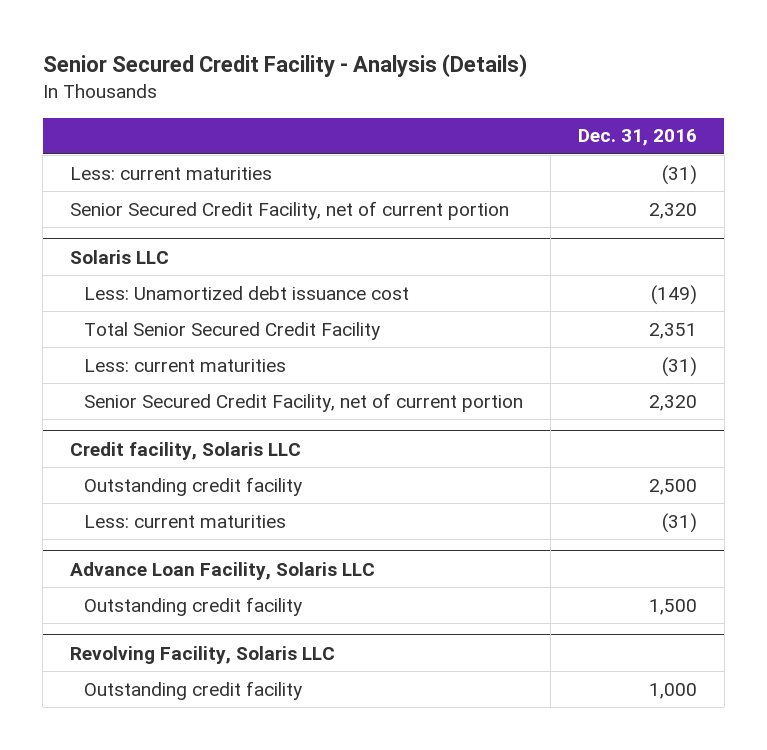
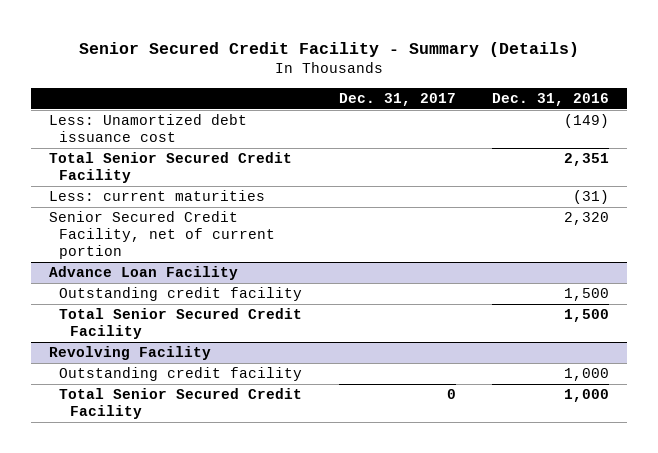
- Senior Secured Credit Facility - Analysis (Details)
+ Senior Secured Credit Facility - Summary (Details)
- | Dec. 31, 2016
+ | Dec. 31, 2017 | Dec. 31, 2016
- Less: current maturities | (31)
- Senior Secured Credit Facility, net of current portion | 2,320
- Solaris LLC
- Credit facility, Solaris LLC
- Outstanding credit facility | 2,500
- Less: current maturities | (31)
- Advance Loan Facility, Solaris LLC
+ Advance Loan Facility
- Revolving Facility, Solaris LLC
+ Total Senior Secured Credit Facility | | 1,500
+ Revolving Facility
+ Total Senior Secured Credit Facility | 0 | 1,000

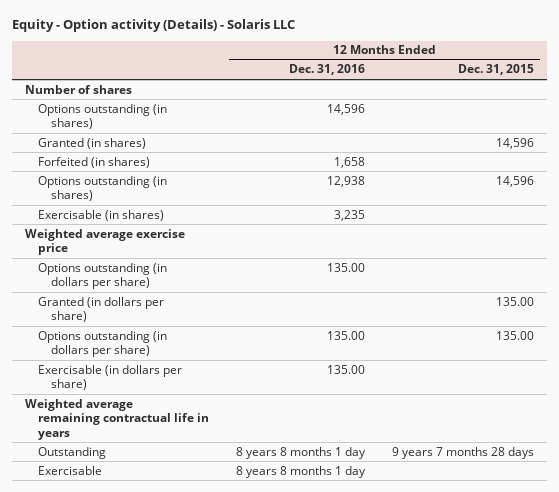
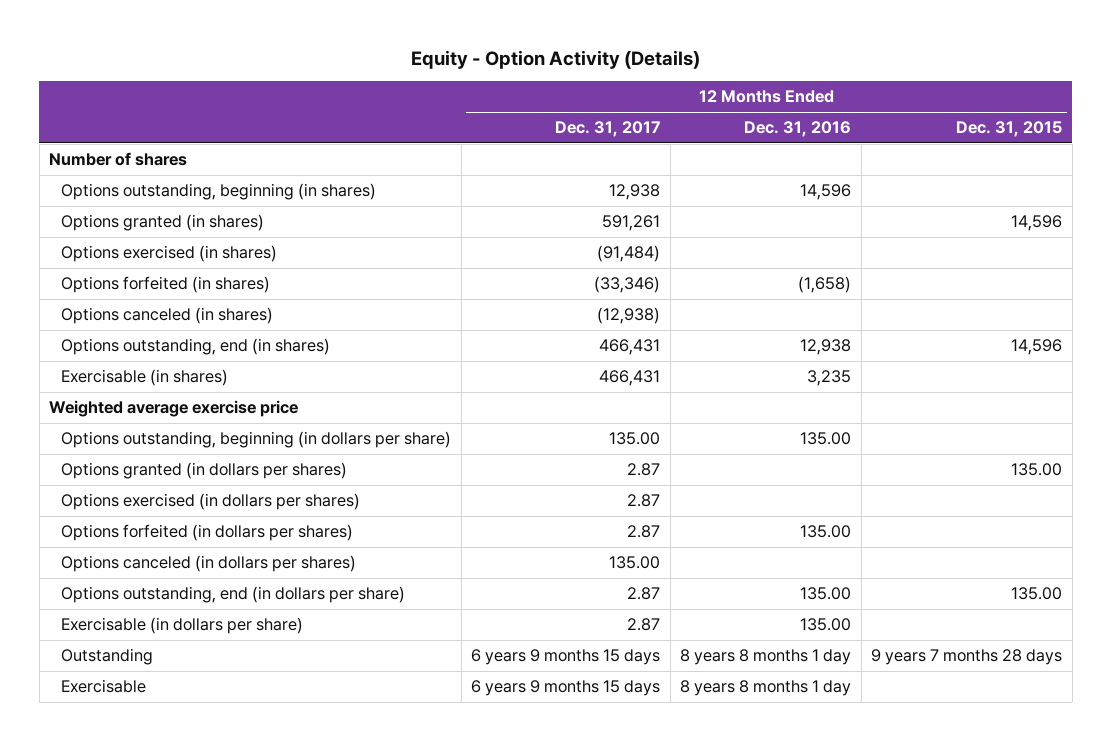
- Equity - Option activity (Details) - Solaris LLC
+ Equity - Option Activity (Details)
- | 12 Months Ended Dec. 31, 2016 | 12 Months Ended Dec. 31, 2015
+ | 12 Months Ended Dec. 31, 2017 | 12 Months Ended Dec. 31, 2016 | 12 Months Ended Dec. 31, 2015
- Options outstanding (in shares) | 14,596 |
- Granted (in shares) | | 14,596
- Forfeited (in shares) | 1,658 |
- Options outstanding (in shares) | 12,938 | 14,596
+ Options outstanding, beginning (in shares) | 12,938 | 14,596 |
+ Options granted (in shares) | 591,261 | | 14,596
+ Options exercised (in shares) | (91,484) | |
+ Options forfeited (in shares) | (33,346) | (1,658) |
+ Options canceled (in shares) | (12,938) | |
+ Options outstanding, end (in shares) | 466,431 | 12,938 | 14,596
- Options outstanding (in dollars per share) | 135.00 |
- Granted (in dollars per share) | | 135.00
- Options outstanding (in dollars per share) | 135.00 | 135.00
+ Options outstanding, beginning (in dollars per share) | 135.00 | 135.00 |
+ Options granted (in dollars per shares) | 2.87 | | 135.00
+ Options exercised (in dollars per shares) | 2.87 | |
+ Options forfeited (in dollars per shares) | 2.87 | 135.00 |
+ Options canceled (in dollars per shares) | 135.00 | |
+ Options outstanding, end (in dollars per share) | 2.87 | 135.00 | 135.00
- Weighted average remaining contractual life in years

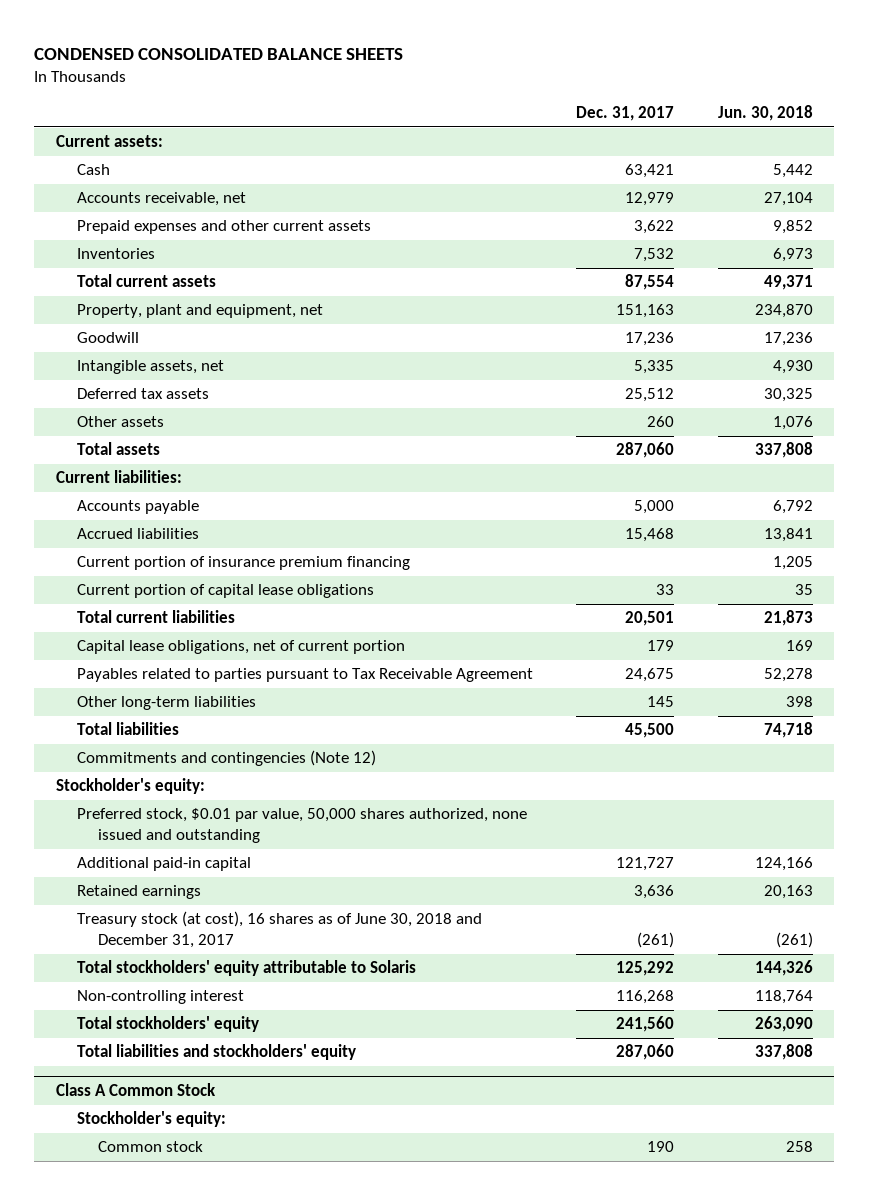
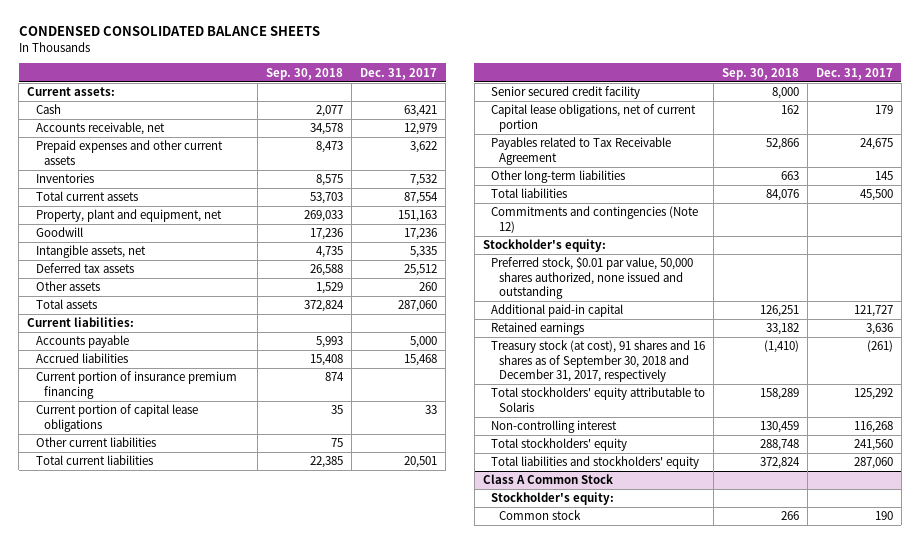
- | Dec. 31, 2017 | Jun. 30, 2018
+ | Sep. 30, 2018 | Dec. 31, 2017
+ Other current liabilities | 75 |
+ Senior secured credit facility | 8,000 |
- Payables related to parties pursuant to Tax Receivable Agreement | 24,675 | 52,278
+ Payables related to Tax Receivable Agreement | 52,866 | 24,675
- Treasury stock (at cost), 16 shares as of June 30, 2018 and December 31, 2017 | (261) | (261)
+ Treasury stock (at cost), 91 shares and 16 shares as of September 30, 2018 and December 31, 2017, respectively | (1,410) | (261)

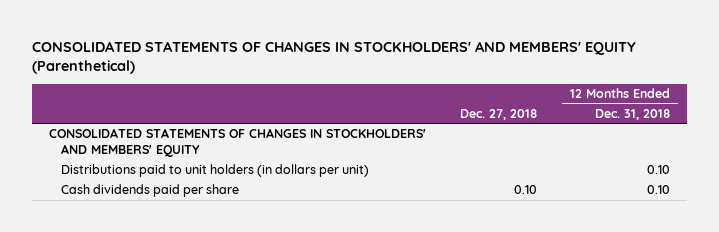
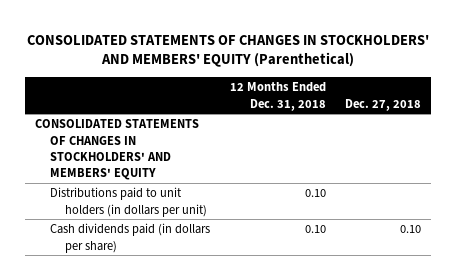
- | Dec. 27, 2018 | 12 Months Ended Dec. 31, 2018
+ | 12 Months Ended Dec. 31, 2018 | Dec. 27, 2018
- Cash dividends paid per share | 0.10 | 0.10
+ Cash dividends paid (in dollars per share) | 0.10 | 0.10

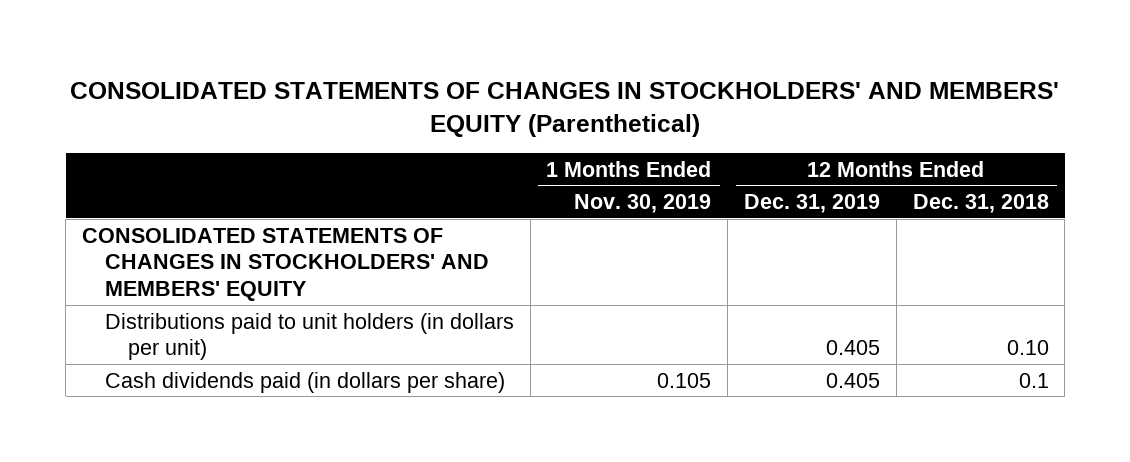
- | 12 Months Ended Dec. 31, 2018 | Dec. 27, 2018
+ | 1 Months Ended Nov. 30, 2019 | 12 Months Ended Dec. 31, 2019 | 12 Months Ended Dec. 31, 2018
- Cash dividends paid (in dollars per share) | 0.10 | 0.10
+ Cash dividends paid (in dollars per share) | 0.105 | 0.405 | 0.1

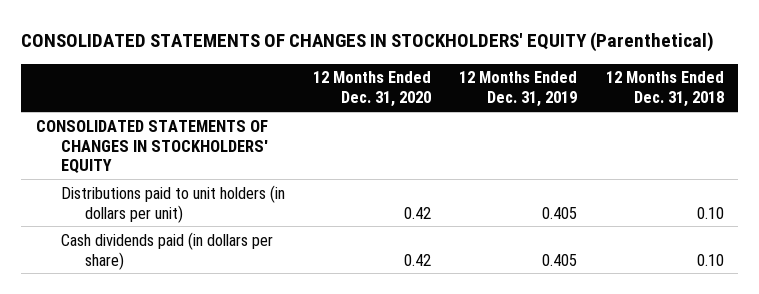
- CONSOLIDATED STATEMENTS OF CHANGES IN STOCKHOLDERS' AND MEMBERS' EQUITY (Parenthetical)
+ CONSOLIDATED STATEMENTS OF CHANGES IN STOCKHOLDERS' EQUITY (Parenthetical)
- | 1 Months Ended Nov. 30, 2019 | 12 Months Ended Dec. 31, 2019 | 12 Months Ended Dec. 31, 2018
+ | 12 Months Ended Dec. 31, 2020 | 12 Months Ended Dec. 31, 2019 | 12 Months Ended Dec. 31, 2018
- CONSOLIDATED STATEMENTS OF CHANGES IN STOCKHOLDERS' AND MEMBERS' EQUITY
+ CONSOLIDATED STATEMENTS OF CHANGES IN STOCKHOLDERS' EQUITY
- Cash dividends paid (in dollars per share) | 0.105 | 0.405 | 0.1
+ Cash dividends paid (in dollars per share) | 0.42 | 0.405 | 0.10

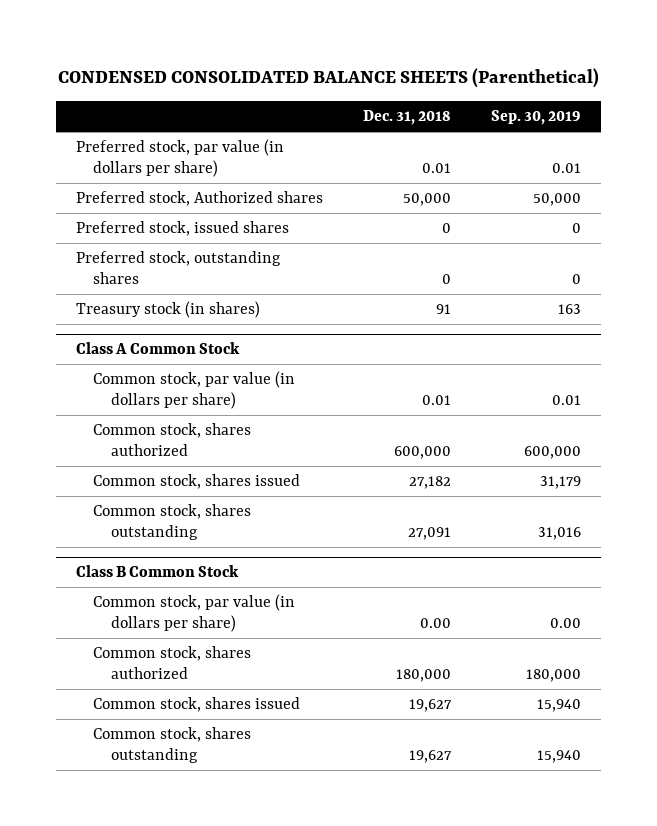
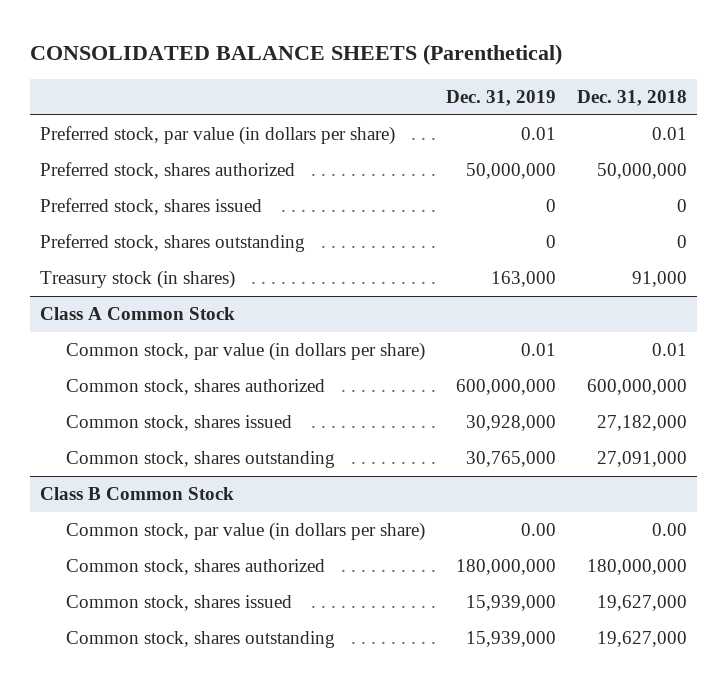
- CONDENSED CONSOLIDATED BALANCE SHEETS (Parenthetical)
+ CONSOLIDATED BALANCE SHEETS (Parenthetical)
- | Dec. 31, 2018 | Sep. 30, 2019
+ | Dec. 31, 2019 | Dec. 31, 2018
- Preferred stock, Authorized shares | 50,000 | 50,000
- Preferred stock, issued shares | 0 | 0
- Preferred stock, outstanding shares | 0 | 0
- Treasury stock (in shares) | 91 | 163
+ Preferred stock, shares authorized | 50,000,000 | 50,000,000
+ Preferred stock, shares issued | 0 | 0
+ Preferred stock, shares outstanding | 0 | 0
+ Treasury stock (in shares) | 163,000 | 91,000
@ Class A Common Stock
- Common stock, shares authorized | 600,000 | 600,000
- Common stock, shares issued | 27,182 | 31,179
- Common stock, shares outstanding | 27,091 | 31,016
+ Common stock, shares authorized | 600,000,000 | 600,000,000
+ Common stock, shares issued | 30,928,000 | 27,182,000
+ Common stock, shares outstanding | 30,765,000 | 27,091,000
@ Class B Common Stock
- Common stock, shares authorized | 180,000 | 180,000
- Common stock, shares issued | 19,627 | 15,940
- Common stock, shares outstanding | 19,627 | 15,940
+ Common stock, shares authorized | 180,000,000 | 180,000,000
+ Common stock, shares issued | 15,939,000 | 19,627,000
+ Common stock, shares outstanding | 15,939,000 | 19,627,000

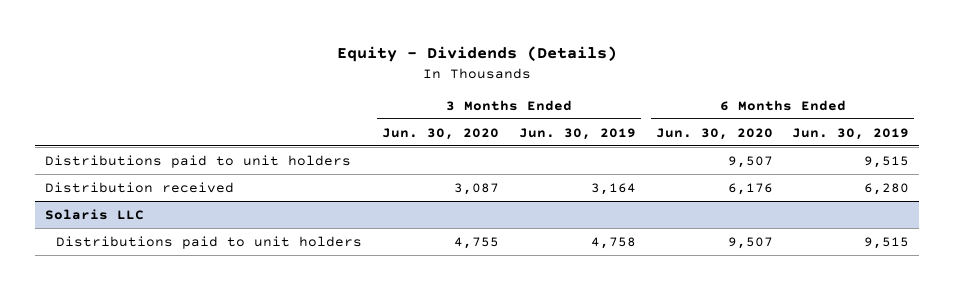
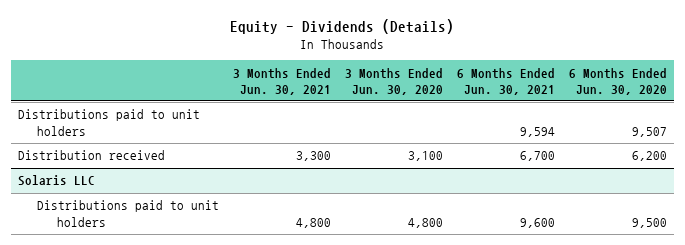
- | 3 Months Ended Jun. 30, 2020 | 3 Months Ended Jun. 30, 2019 | 6 Months Ended Jun. 30, 2020 | 6 Months Ended Jun. 30, 2019
+ | 3 Months Ended Jun. 30, 2021 | 3 Months Ended Jun. 30, 2020 | 6 Months Ended Jun. 30, 2021 | 6 Months Ended Jun. 30, 2020
- Distribution received | 3,087 | 3,164 | 6,176 | 6,280
+ Distribution received | 3,300 | 3,100 | 6,700 | 6,200
@ Solaris LLC
- Distributions paid to unit holders | 4,755 | 4,758 | 9,507 | 9,515
+ Distributions paid to unit holders | 4,800 | 4,800 | 9,600 | 9,500

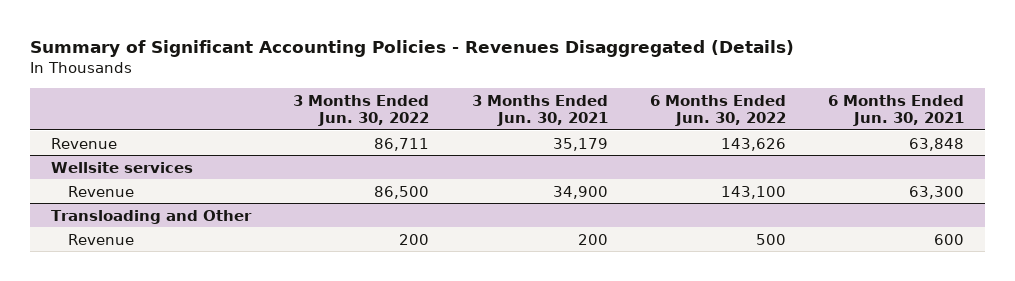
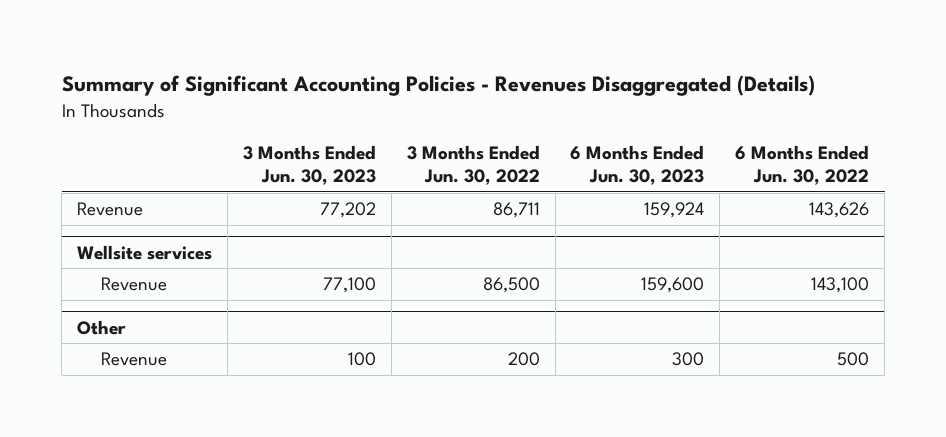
- | 3 Months Ended Jun. 30, 2022 | 3 Months Ended Jun. 30, 2021 | 6 Months Ended Jun. 30, 2022 | 6 Months Ended Jun. 30, 2021
+ | 3 Months Ended Jun. 30, 2023 | 3 Months Ended Jun. 30, 2022 | 6 Months Ended Jun. 30, 2023 | 6 Months Ended Jun. 30, 2022
- Transloading and Other
+ Other

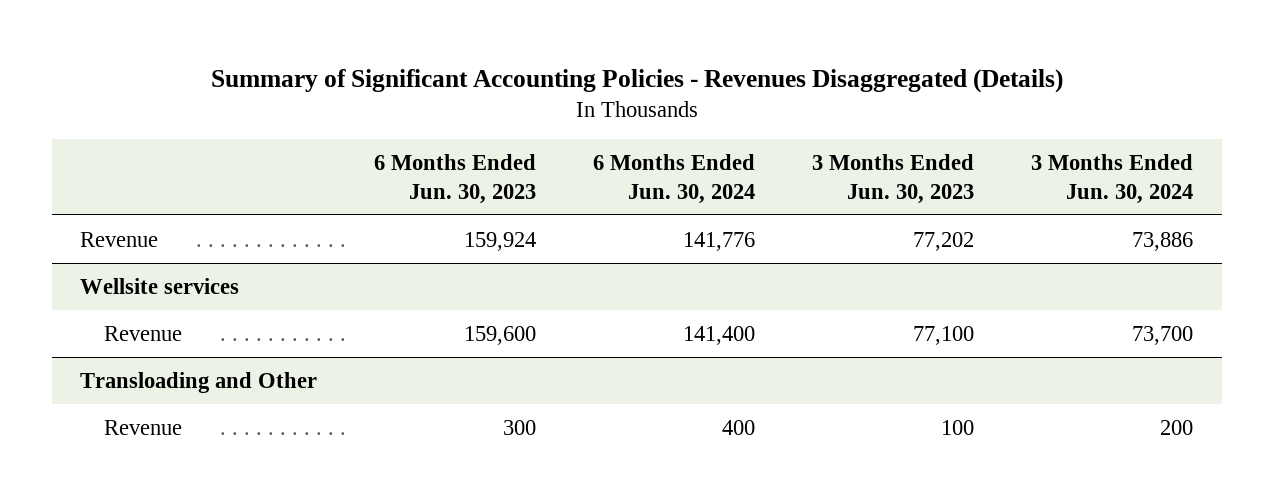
- | 3 Months Ended Jun. 30, 2023 | 3 Months Ended Jun. 30, 2022 | 6 Months Ended Jun. 30, 2023 | 6 Months Ended Jun. 30, 2022
+ | 6 Months Ended Jun. 30, 2023 | 6 Months Ended Jun. 30, 2024 | 3 Months Ended Jun. 30, 2023 | 3 Months Ended Jun. 30, 2024
- Other
+ Transloading and Other

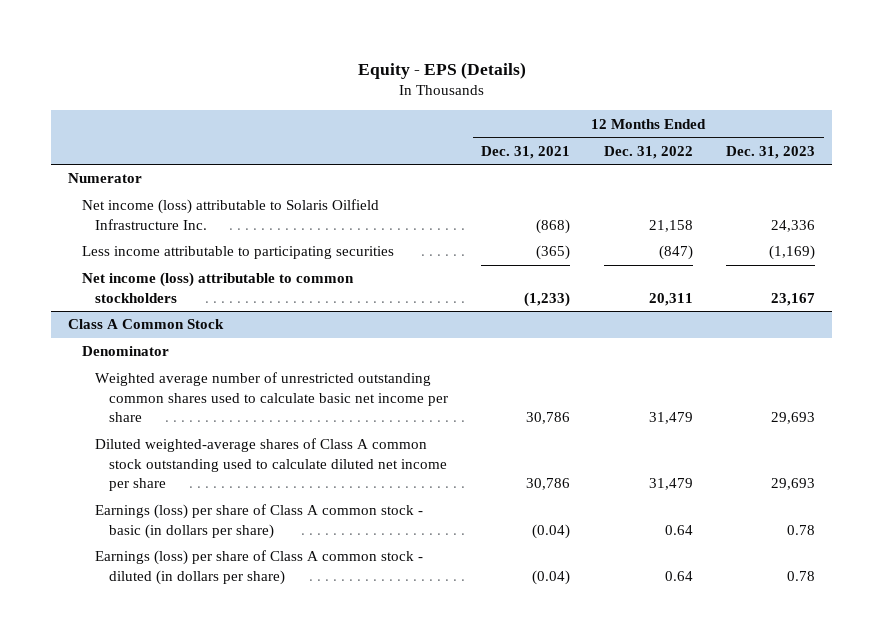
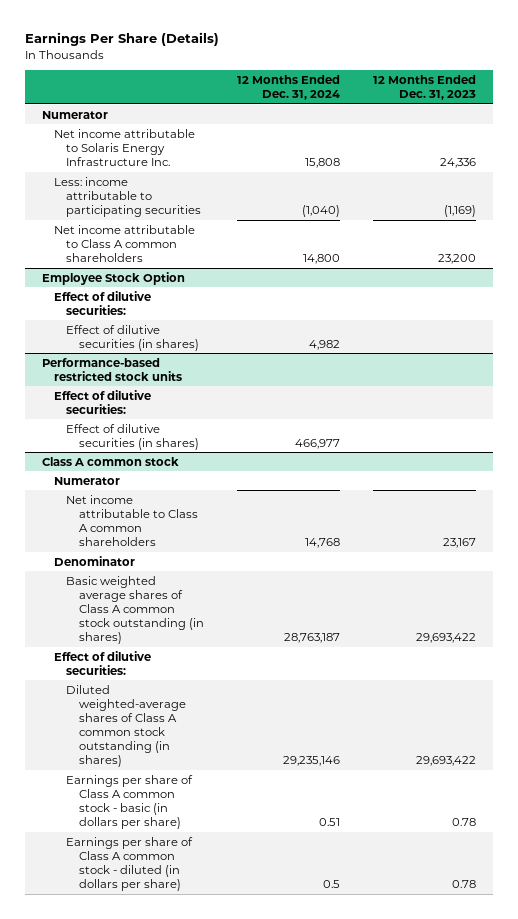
- Equity - EPS (Details)
+ Earnings Per Share (Details)
- | 12 Months Ended Dec. 31, 2021 | 12 Months Ended Dec. 31, 2022 | 12 Months Ended Dec. 31, 2023
+ | 12 Months Ended Dec. 31, 2024 | 12 Months Ended Dec. 31, 2023
- Net income (loss) attributable to Solaris Oilfield Infrastructure Inc. | (868) | 21,158 | 24,336
- Less income attributable to participating securities | (365) | (847) | (1,169)
- Net income (loss) attributable to common stockholders | (1,233) | 20,311 | 23,167
- Class A Common Stock
+ Net income attributable to Solaris Energy Infrastructure Inc. | 15,808 | 24,336
+ Less: income attributable to participating securities | (1,040) | (1,169)
+ Net income attributable to Class A common shareholders | 14,800 | 23,200
+ Employee Stock Option
+ Effect of dilutive securities:
+ Effect of dilutive securities (in shares) | 4,982 |
+ Performance-based restricted stock units
+ Effect of dilutive securities:
+ Effect of dilutive securities (in shares) | 466,977 |
+ Class A common stock
+ Numerator
+ Net income attributable to Class A common shareholders | 14,768 | 23,167
- Weighted average number of unrestricted outstanding common shares used to calculate basic net income per share | 30,786 | 31,479 | 29,693
- Diluted weighted-average shares of Class A common stock outstanding used to calculate diluted net income per share | 30,786 | 31,479 | 29,693
- Earnings (loss) per share of Class A common stock - basic (in dollars per share) | (0.04) | 0.64 | 0.78
- Earnings (loss) per share of Class A common stock - diluted (in dollars per share) | (0.04) | 0.64 | 0.78
+ Basic weighted average shares of Class A common stock outstanding (in shares) | 28,763,187 | 29,693,422
+ Effect of dilutive securities:
+ Diluted weighted-average shares of Class A common stock outstanding (in shares) | 29,235,146 | 29,693,422
+ Earnings per share of Class A common stock - basic (in dollars per share) | 0.51 | 0.78
+ Earnings per share of Class A common stock - diluted (in dollars per share) | 0.5 | 0.78

